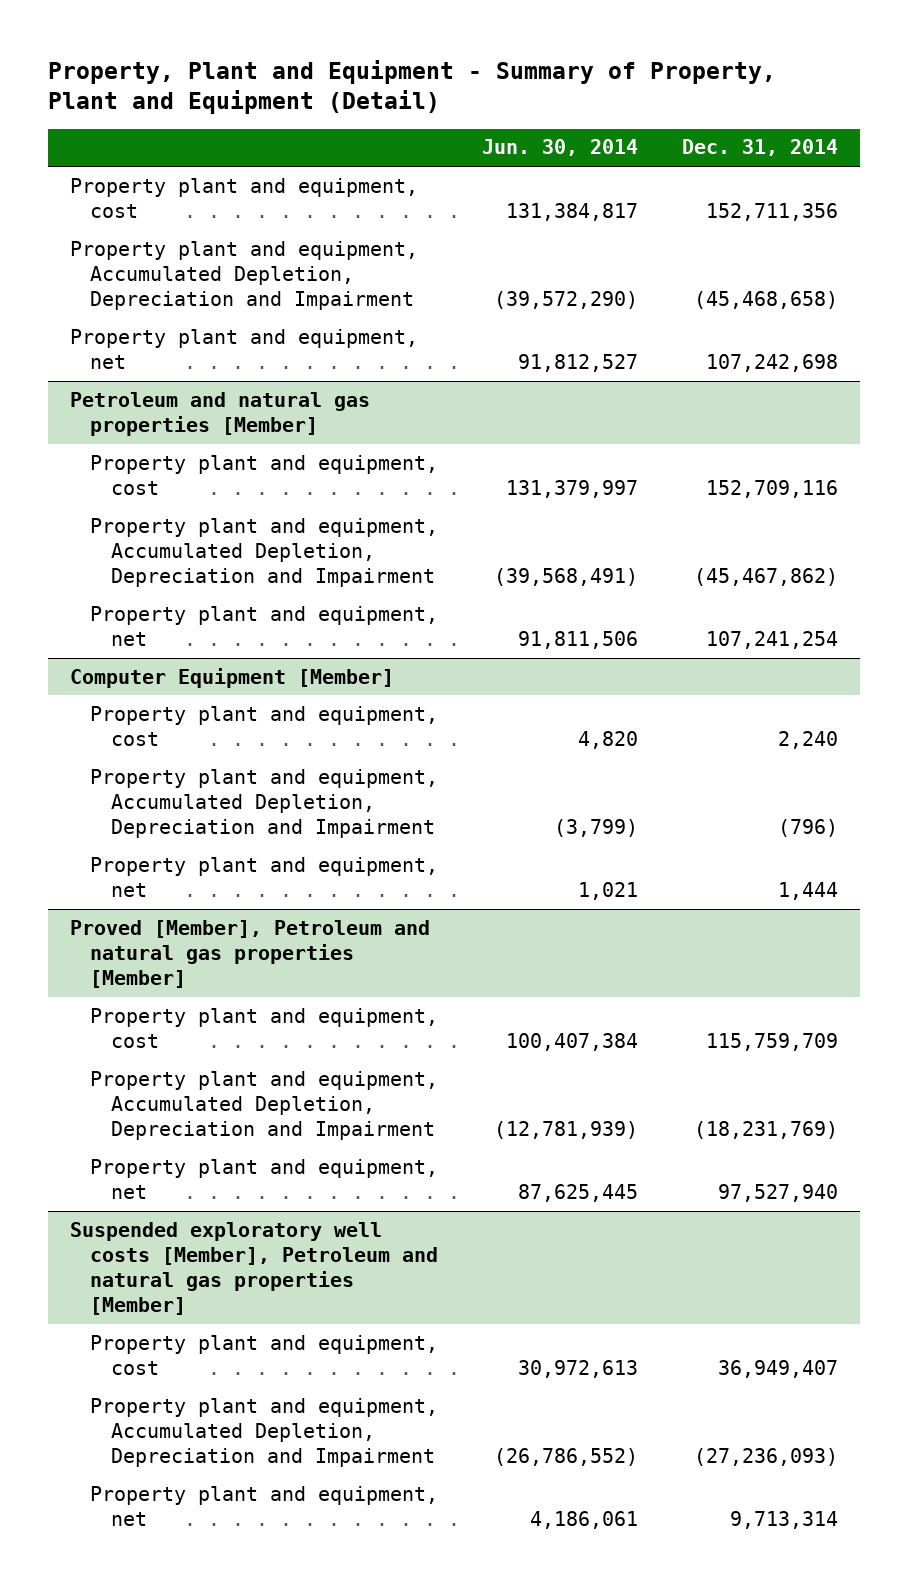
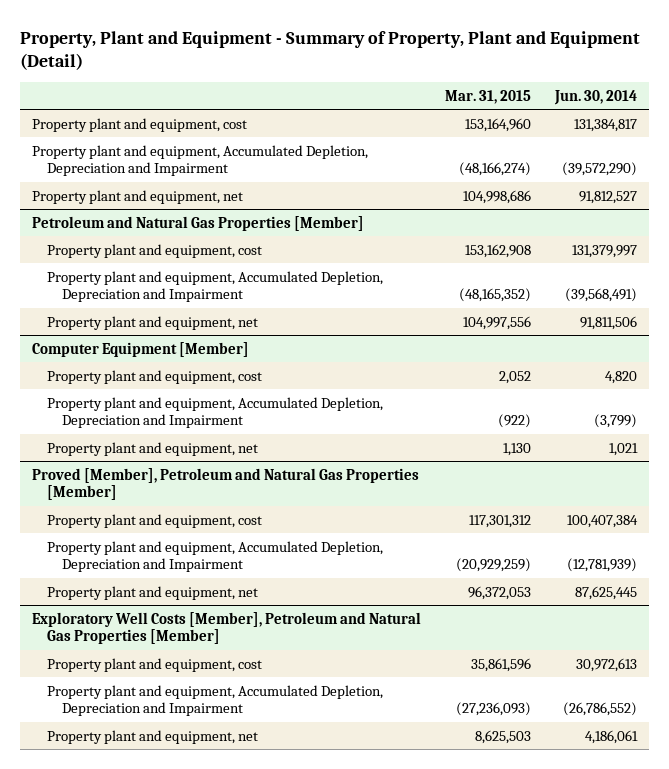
- | Jun. 30, 2014 | Dec. 31, 2014
+ | Mar. 31, 2015 | Jun. 30, 2014
- Petroleum and natural gas properties [Member]
+ Petroleum and Natural Gas Properties [Member]
- Proved [Member], Petroleum and natural gas properties [Member]
+ Proved [Member], Petroleum and Natural Gas Properties [Member]
- Suspended exploratory well costs [Member], Petroleum and natural gas properties [Member]
+ Exploratory Well Costs [Member], Petroleum and Natural Gas Properties [Member]

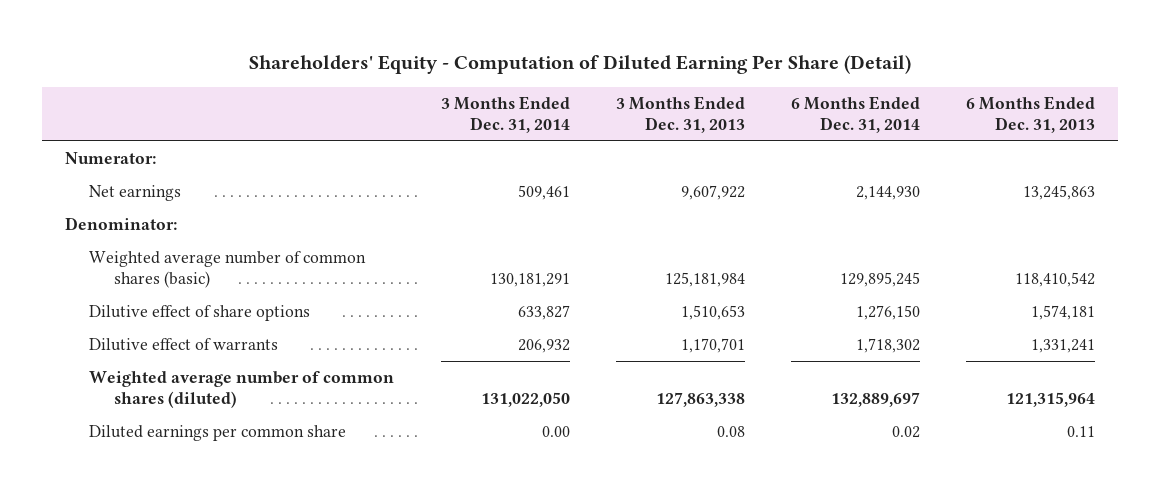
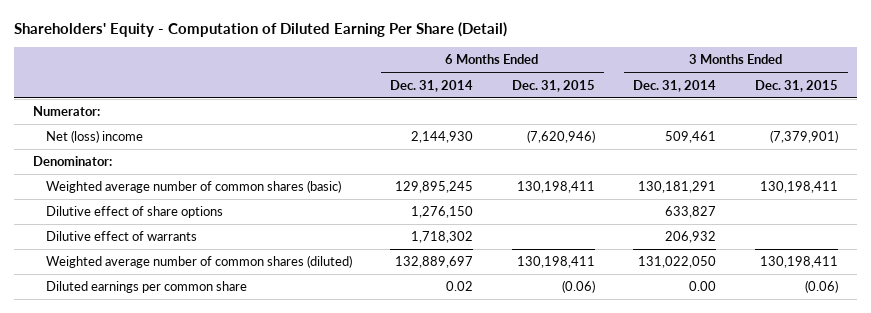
- | 3 Months Ended Dec. 31, 2014 | 3 Months Ended Dec. 31, 2013 | 6 Months Ended Dec. 31, 2014 | 6 Months Ended Dec. 31, 2013
+ | 6 Months Ended Dec. 31, 2014 | 6 Months Ended Dec. 31, 2015 | 3 Months Ended Dec. 31, 2014 | 3 Months Ended Dec. 31, 2015
- Net earnings | 509,461 | 9,607,922 | 2,144,930 | 13,245,863
+ Net (loss) income | 2,144,930 | (7,620,946) | 509,461 | (7,379,901)

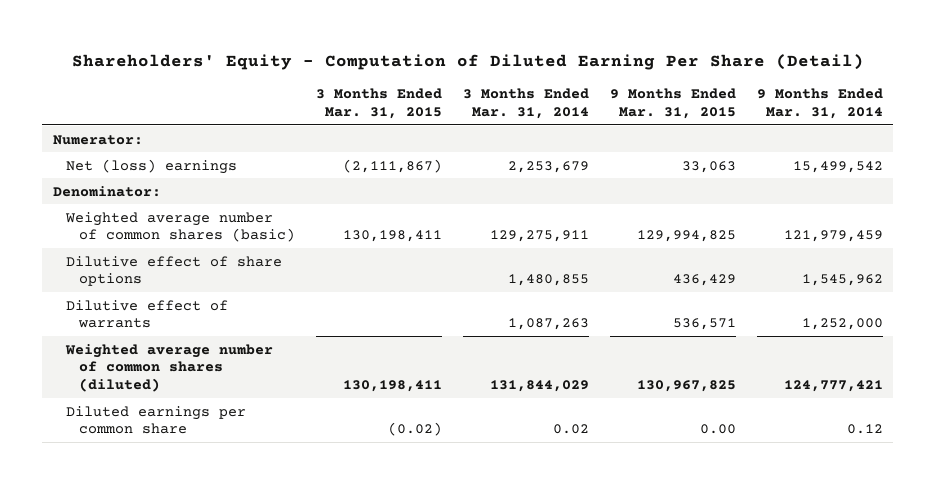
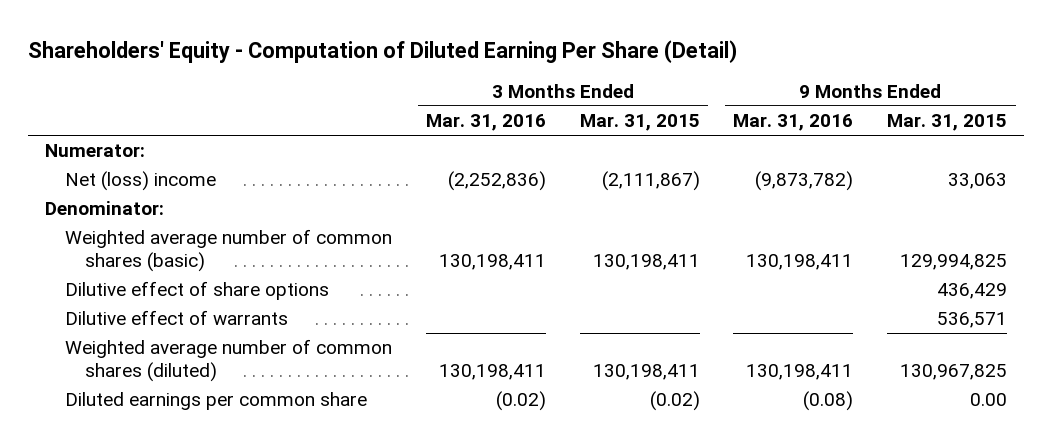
- | 3 Months Ended Mar. 31, 2015 | 3 Months Ended Mar. 31, 2014 | 9 Months Ended Mar. 31, 2015 | 9 Months Ended Mar. 31, 2014
+ | 3 Months Ended Mar. 31, 2016 | 3 Months Ended Mar. 31, 2015 | 9 Months Ended Mar. 31, 2016 | 9 Months Ended Mar. 31, 2015
- Net (loss) earnings | (2,111,867) | 2,253,679 | 33,063 | 15,499,542
+ Net (loss) income | (2,252,836) | (2,111,867) | (9,873,782) | 33,063

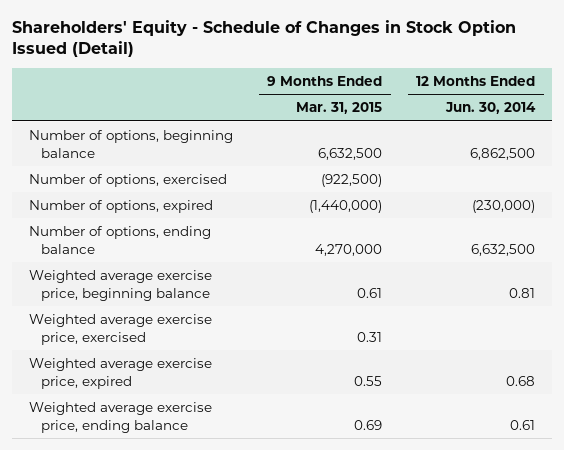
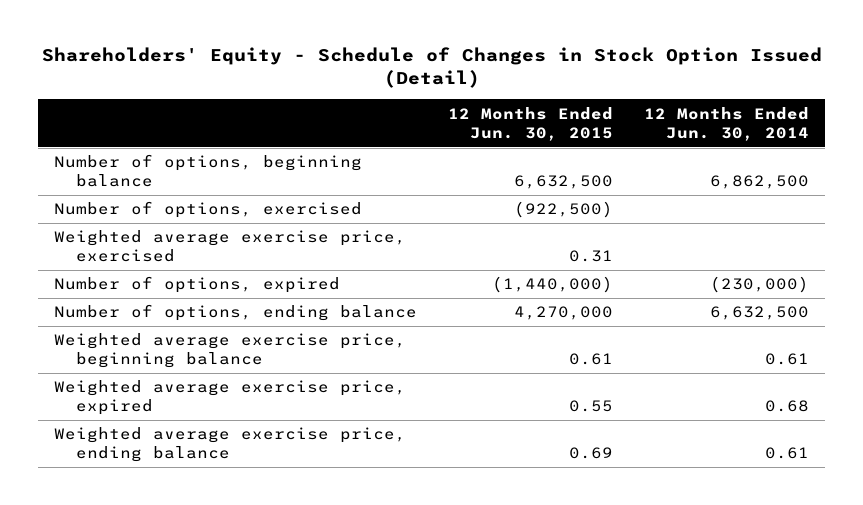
- | 9 Months Ended Mar. 31, 2015 | 12 Months Ended Jun. 30, 2014
+ | 12 Months Ended Jun. 30, 2015 | 12 Months Ended Jun. 30, 2014
moved up: Weighted average exercise price, exercised | 0.31 |
- Weighted average exercise price, beginning balance | 0.61 | 0.81
+ Weighted average exercise price, beginning balance | 0.61 | 0.61

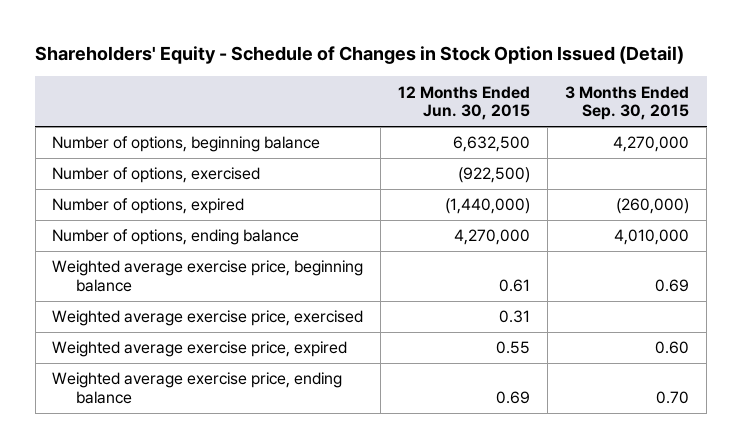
- | 12 Months Ended Jun. 30, 2015 | 12 Months Ended Jun. 30, 2014
+ | 12 Months Ended Jun. 30, 2015 | 3 Months Ended Sep. 30, 2015
moved down: Weighted average exercise price, exercised | 0.31 |

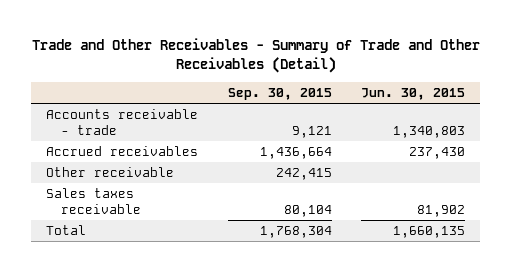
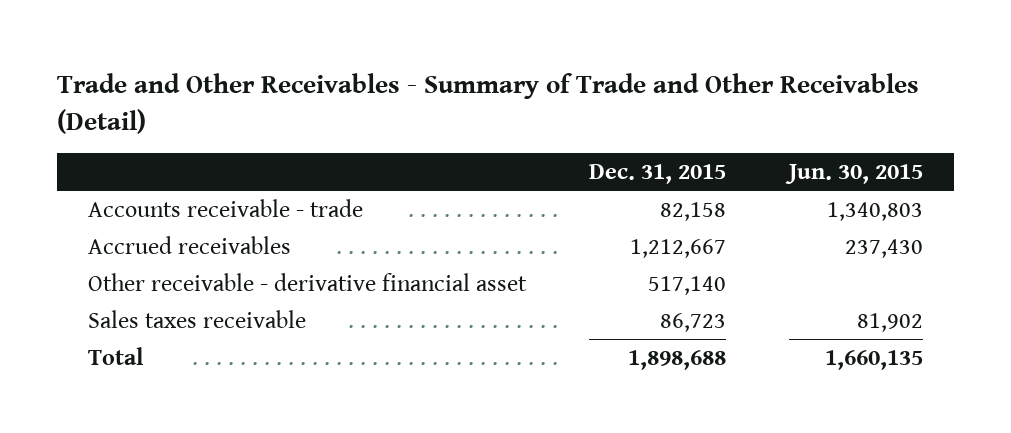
- | Sep. 30, 2015 | Jun. 30, 2015
+ | Dec. 31, 2015 | Jun. 30, 2015
- Other receivable | 242,415 |
+ Other receivable - derivative financial asset | 517,140 |

